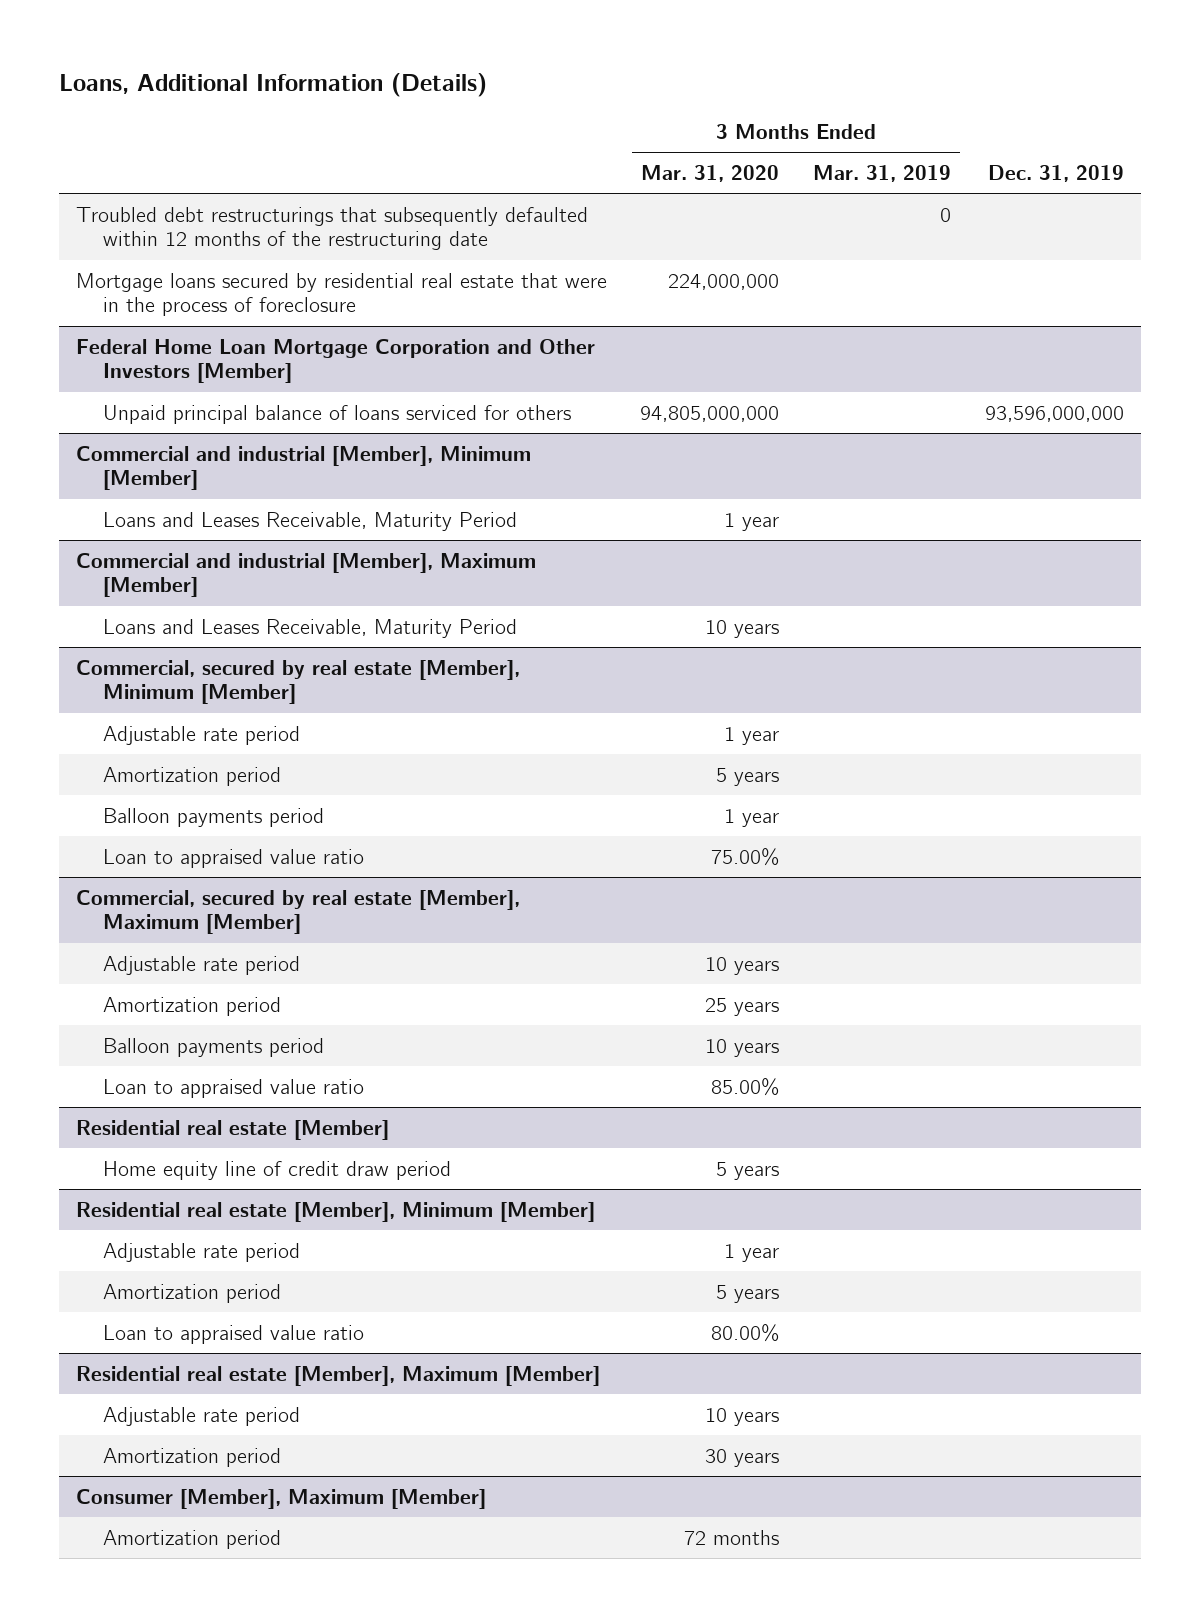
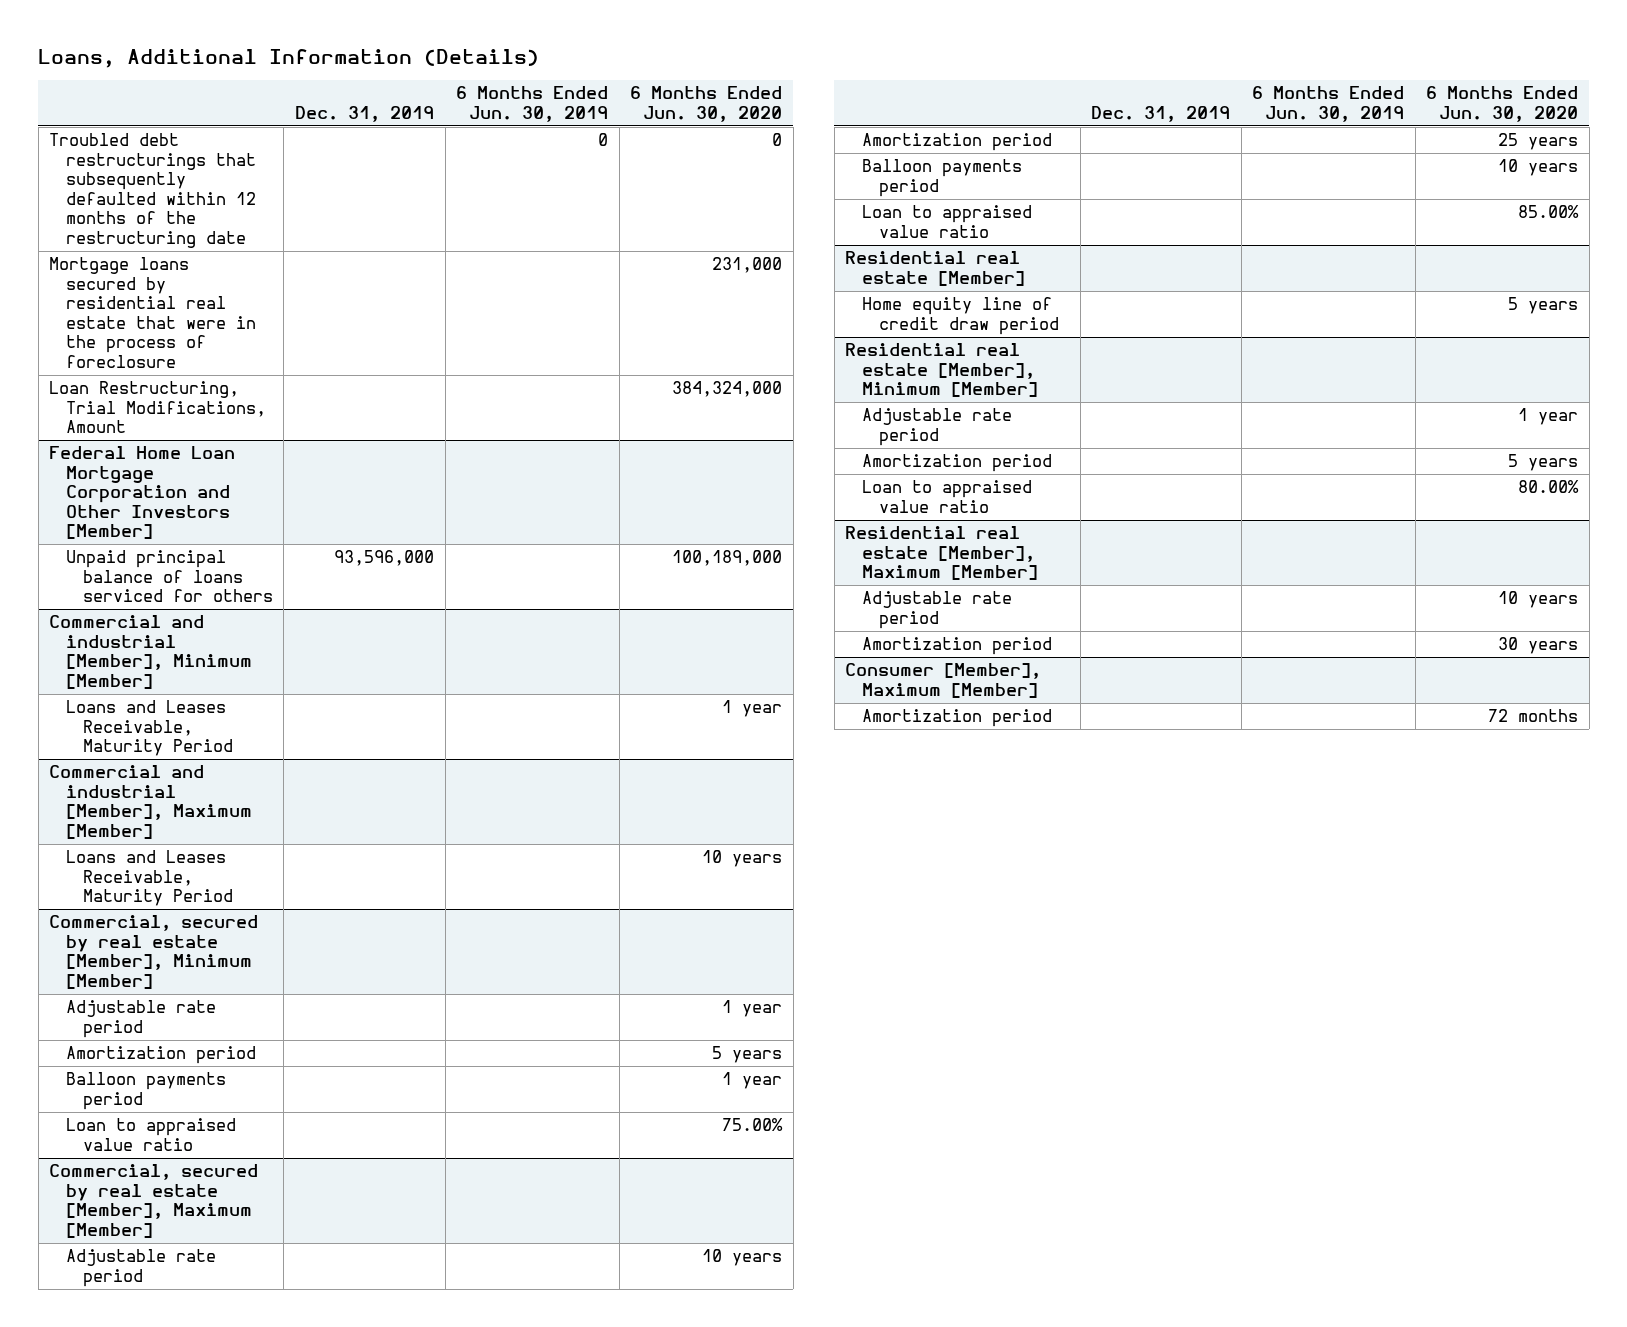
- | 3 Months Ended Mar. 31, 2020 | 3 Months Ended Mar. 31, 2019 | Dec. 31, 2019
+ | Dec. 31, 2019 | 6 Months Ended Jun. 30, 2019 | 6 Months Ended Jun. 30, 2020
+ Loan Restructuring, Trial Modifications, Amount | | | 384,324,000
@ Federal Home Loan Mortgage Corporation and Other Investors [Member]
- Unpaid principal balance of loans serviced for others | 94,805,000,000 | | 93,596,000,000
+ Unpaid principal balance of loans serviced for others | 93,596,000 | | 100,189,000

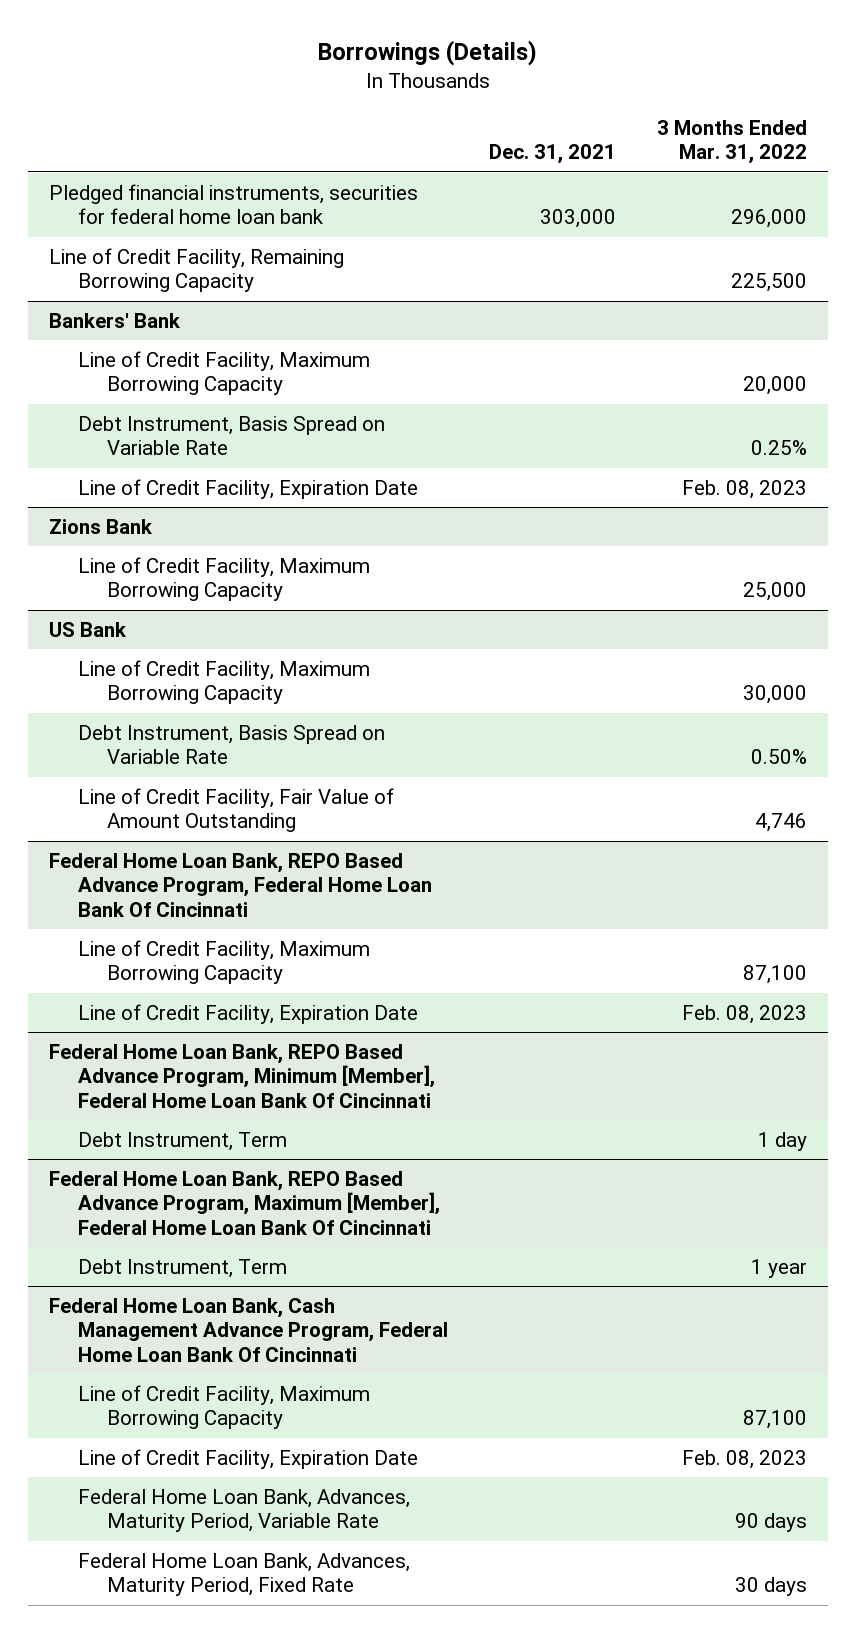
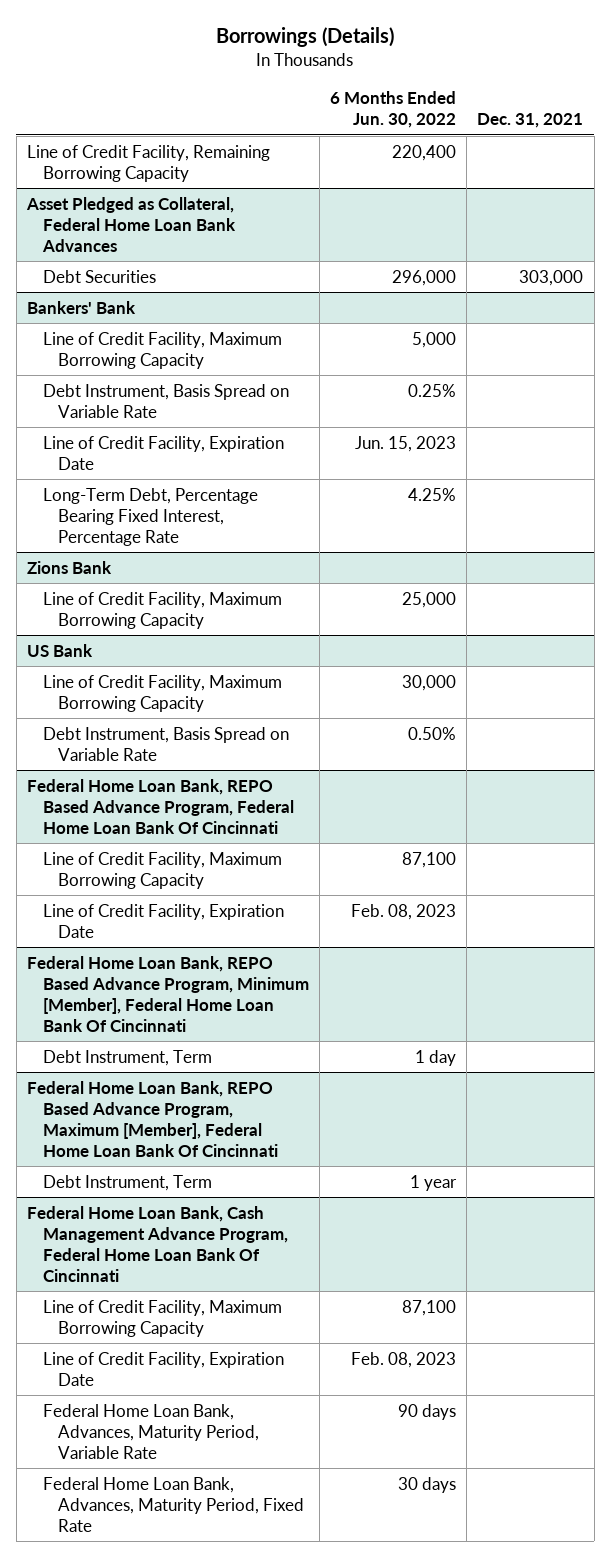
- | Dec. 31, 2021 | 3 Months Ended Mar. 31, 2022
+ | 6 Months Ended Jun. 30, 2022 | Dec. 31, 2021
- Pledged financial instruments, securities for federal home loan bank | 303,000 | 296,000
+ Asset Pledged as Collateral, Federal Home Loan Bank Advances
+ Debt Securities | 296,000 | 303,000
@ Bankers' Bank
+ Long-Term Debt, Percentage Bearing Fixed Interest, Percentage Rate | 4.25% |
@ US Bank
- Line of Credit Facility, Fair Value of Amount Outstanding | | 4,746

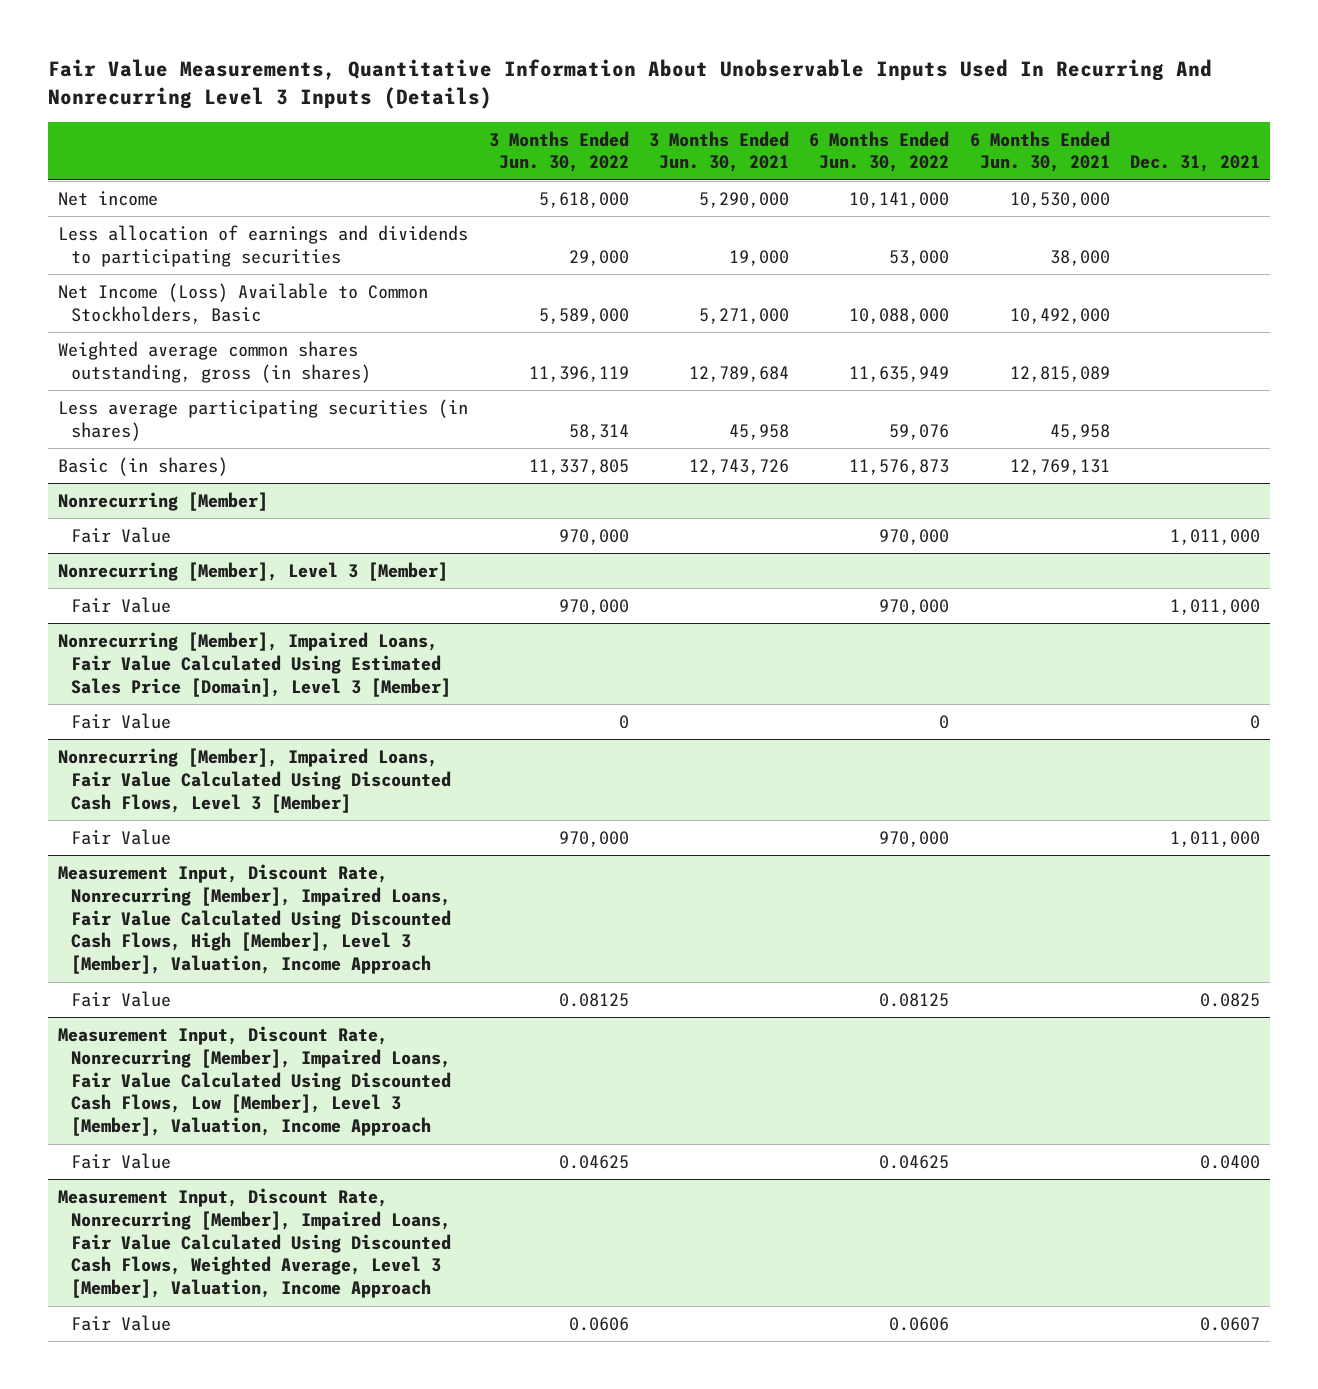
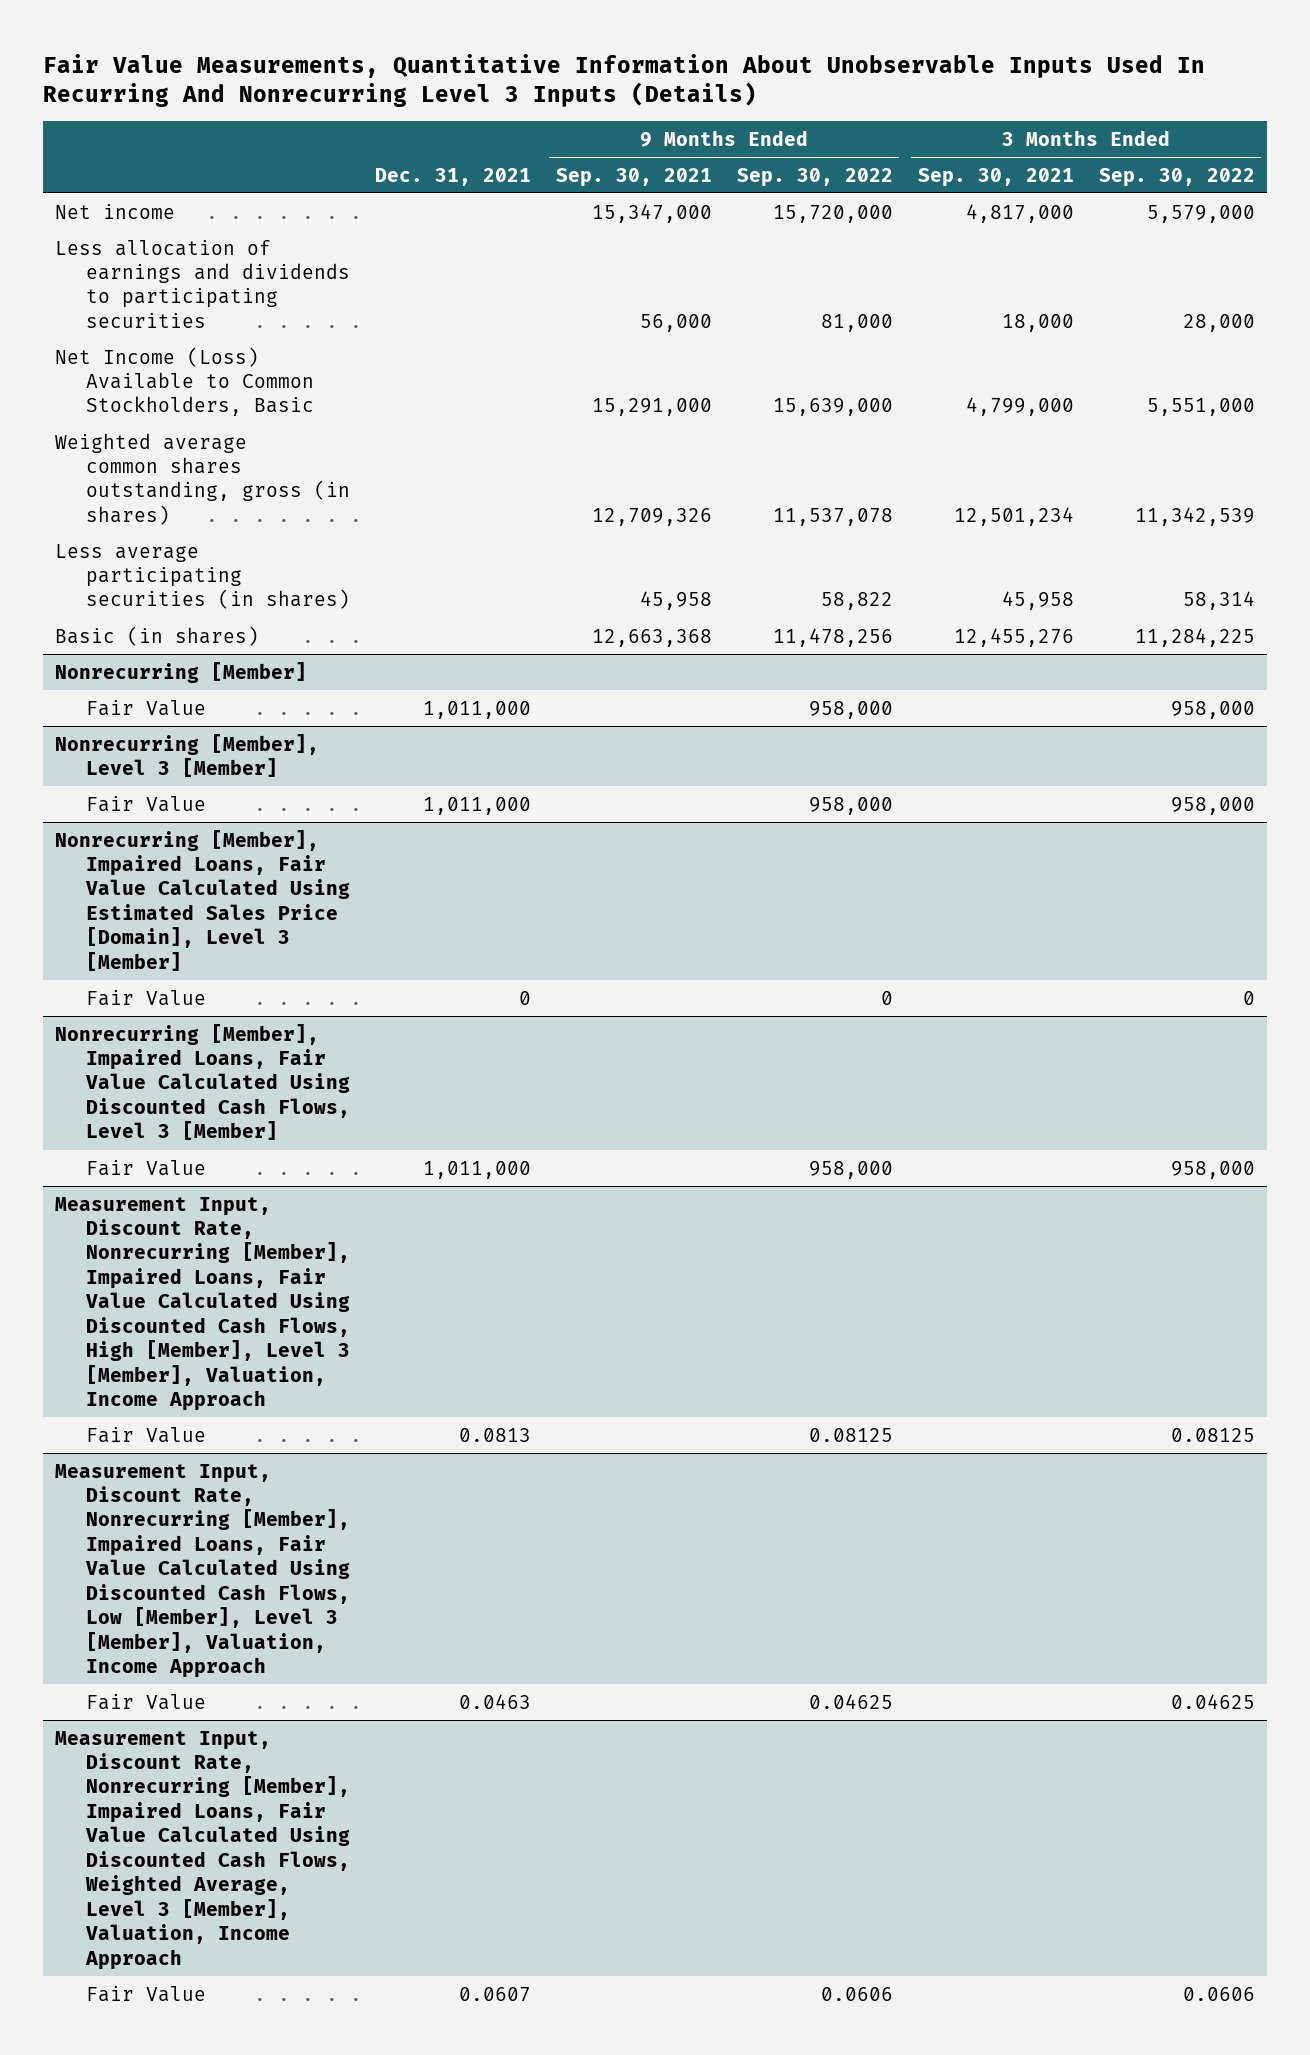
- | 3 Months Ended Jun. 30, 2022 | 3 Months Ended Jun. 30, 2021 | 6 Months Ended Jun. 30, 2022 | 6 Months Ended Jun. 30, 2021 | Dec. 31, 2021
+ | Dec. 31, 2021 | 9 Months Ended Sep. 30, 2021 | 9 Months Ended Sep. 30, 2022 | 3 Months Ended Sep. 30, 2021 | 3 Months Ended Sep. 30, 2022
@ Measurement Input, Discount Rate, Nonrecurring [Member], Impaired Loans, Fair Value Calculated Using Discounted Cash Flows, High [Member], Level 3 [Member], Valuation, Income Approach
- Fair Value | 0.08125 | | 0.08125 | | 0.0825
+ Fair Value | 0.0813 | | 0.08125 | | 0.08125
@ Measurement Input, Discount Rate, Nonrecurring [Member], Impaired Loans, Fair Value Calculated Using Discounted Cash Flows, Low [Member], Level 3 [Member], Valuation, Income Approach
- Fair Value | 0.04625 | | 0.04625 | | 0.0400
+ Fair Value | 0.0463 | | 0.04625 | | 0.04625

